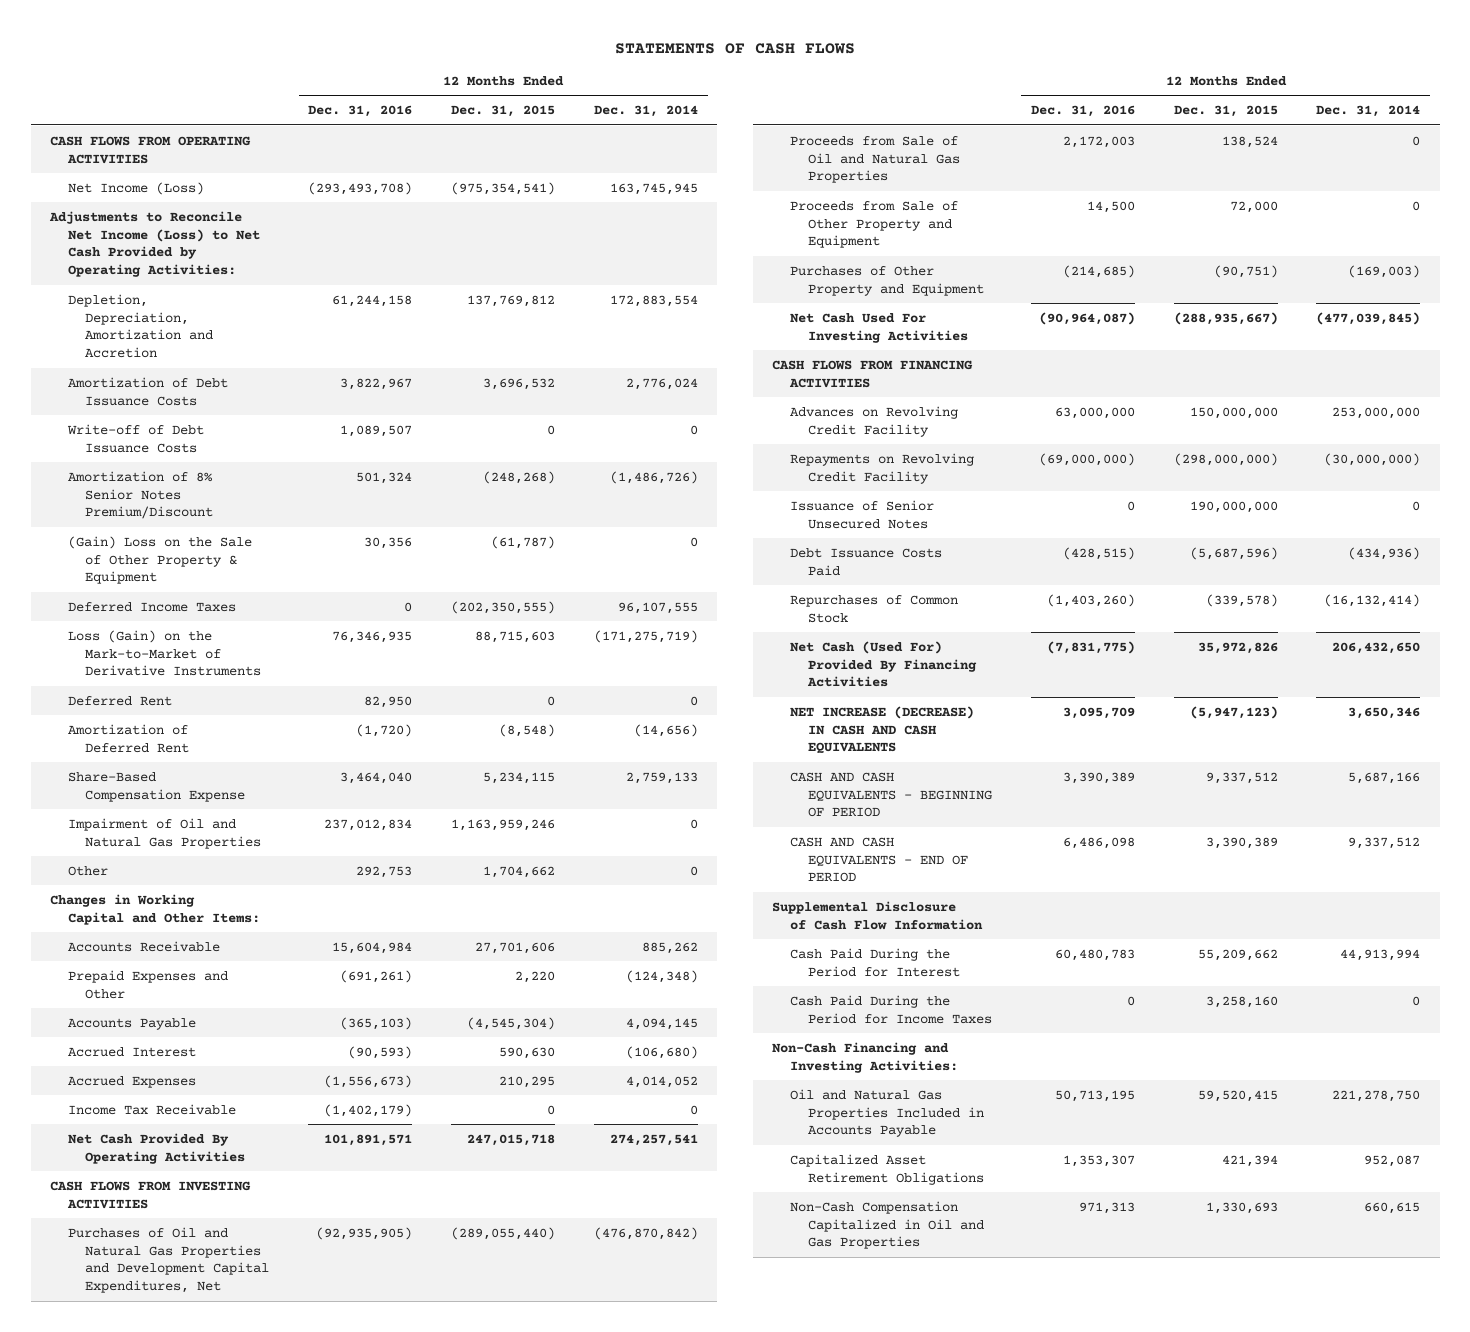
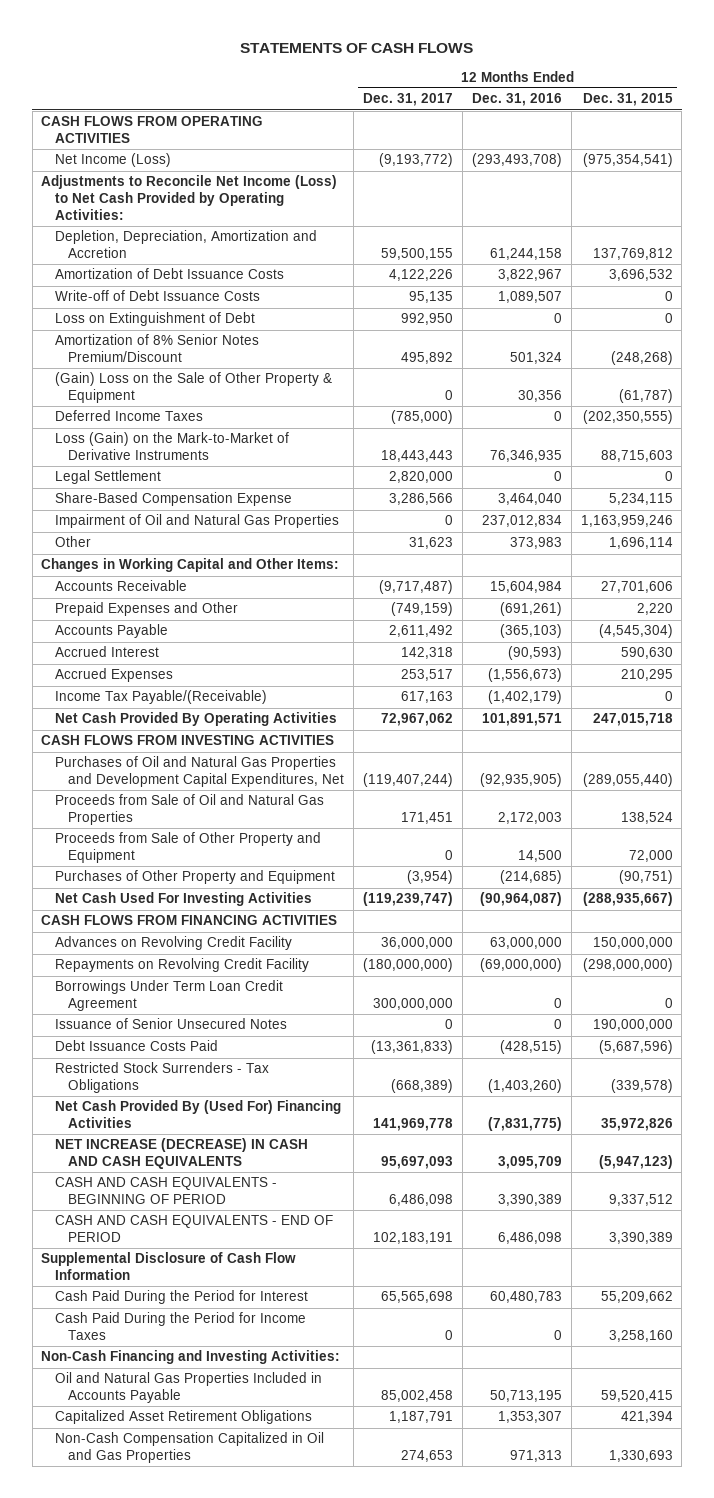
- | 12 Months Ended Dec. 31, 2016 | 12 Months Ended Dec. 31, 2015 | 12 Months Ended Dec. 31, 2014
+ | 12 Months Ended Dec. 31, 2017 | 12 Months Ended Dec. 31, 2016 | 12 Months Ended Dec. 31, 2015
+ Loss on Extinguishment of Debt | 992,950 | 0 | 0
- Deferred Rent | 82,950 | 0 | 0
- Amortization of Deferred Rent | (1,720) | (8,548) | (14,656)
+ Legal Settlement | 2,820,000 | 0 | 0
- Other | 292,753 | 1,704,662 | 0
+ Other | 31,623 | 373,983 | 1,696,114
- Income Tax Receivable | (1,402,179) | 0 | 0
+ Income Tax Payable/(Receivable) | 617,163 | (1,402,179) | 0
+ Borrowings Under Term Loan Credit Agreement | 300,000,000 | 0 | 0
- Repurchases of Common Stock | (1,403,260) | (339,578) | (16,132,414)
- Net Cash (Used For) Provided By Financing Activities | (7,831,775) | 35,972,826 | 206,432,650
+ Restricted Stock Surrenders - Tax Obligations | (668,389) | (1,403,260) | (339,578)
+ Net Cash Provided By (Used For) Financing Activities | 141,969,778 | (7,831,775) | 35,972,826

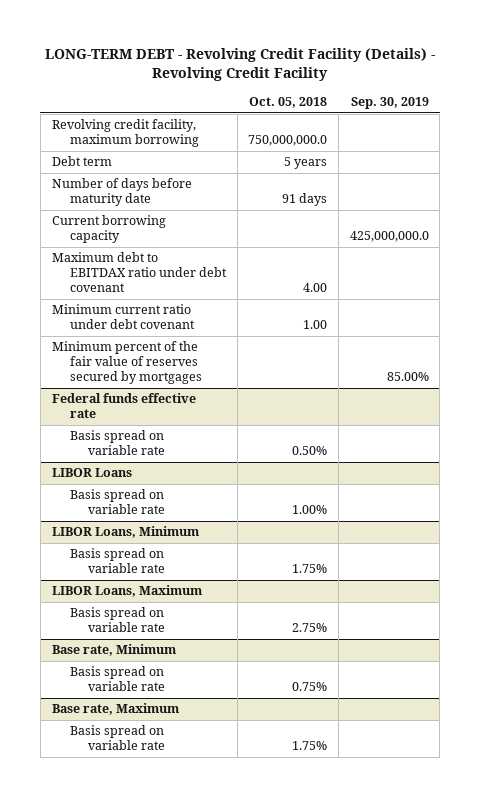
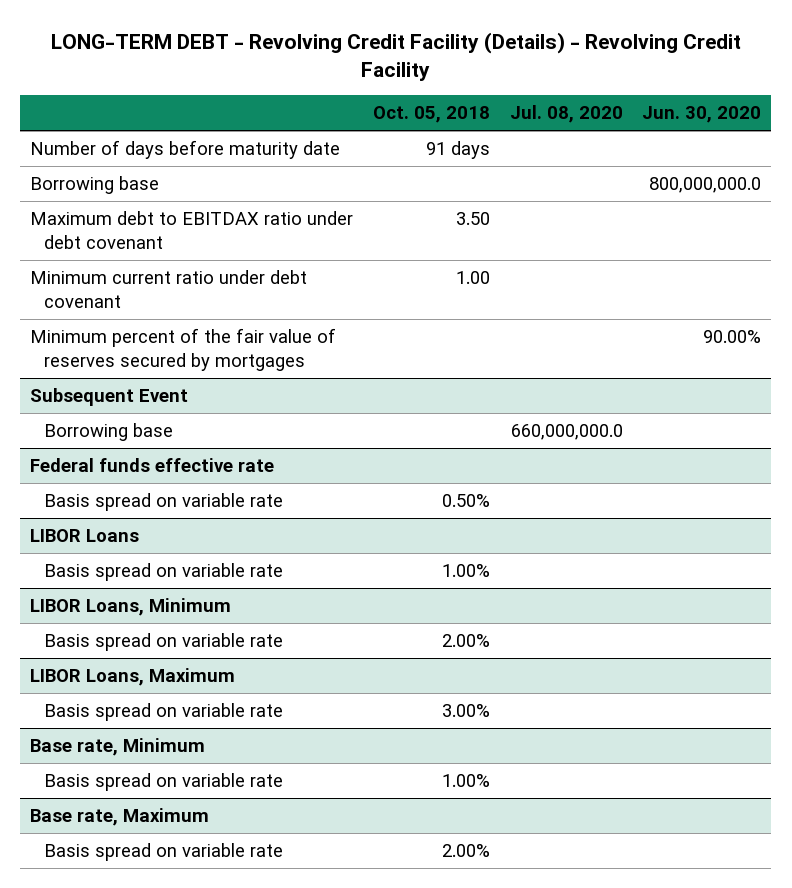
- | Oct. 05, 2018 | Sep. 30, 2019
+ | Oct. 05, 2018 | Jul. 08, 2020 | Jun. 30, 2020
- Revolving credit facility, maximum borrowing | 750,000,000.0 |
- Debt term | 5 years |
- Current borrowing capacity | | 425,000,000.0
- Maximum debt to EBITDAX ratio under debt covenant | 4.00 |
+ Borrowing base | | | 800,000,000.0
+ Maximum debt to EBITDAX ratio under debt covenant | 3.50 | |
+ Subsequent Event
+ Borrowing base | | 660,000,000.0 |
@ LIBOR Loans, Minimum
- Basis spread on variable rate | 1.75% |
+ Basis spread on variable rate | 2.00% | |
@ LIBOR Loans, Maximum
- Basis spread on variable rate | 2.75% |
+ Basis spread on variable rate | 3.00% | |
@ Base rate, Minimum
- Basis spread on variable rate | 0.75% |
+ Basis spread on variable rate | 1.00% | |
@ Base rate, Maximum
- Basis spread on variable rate | 1.75% |
+ Basis spread on variable rate | 2.00% | |

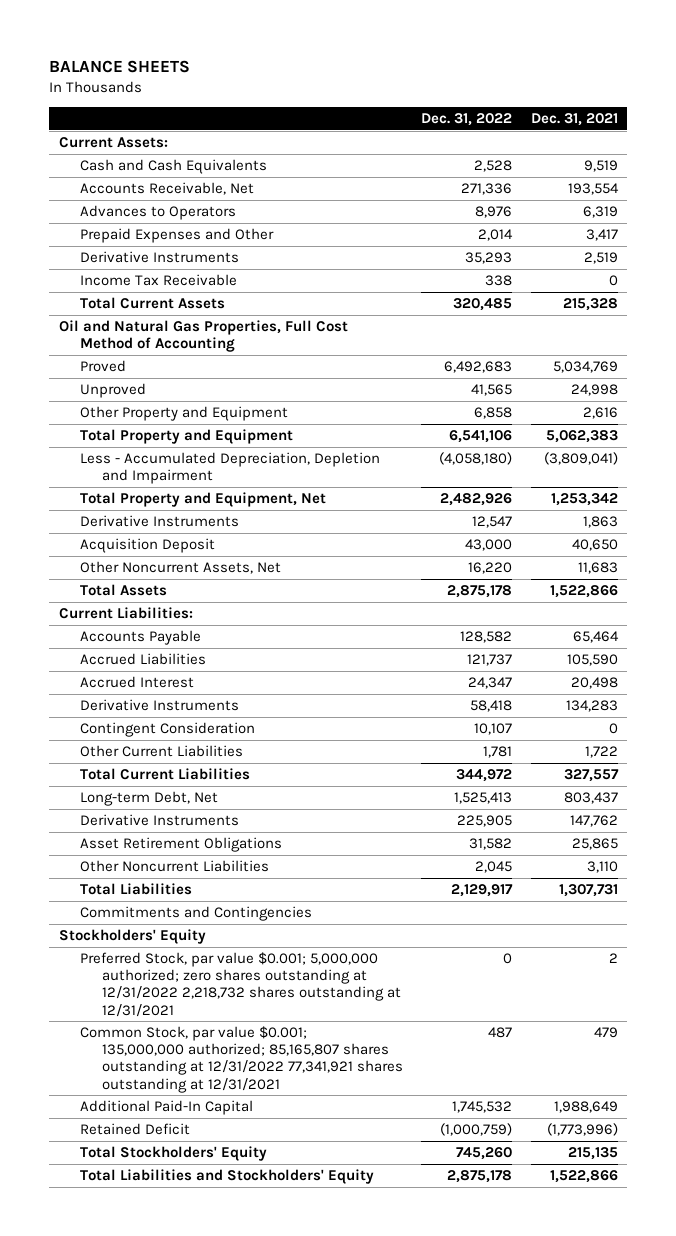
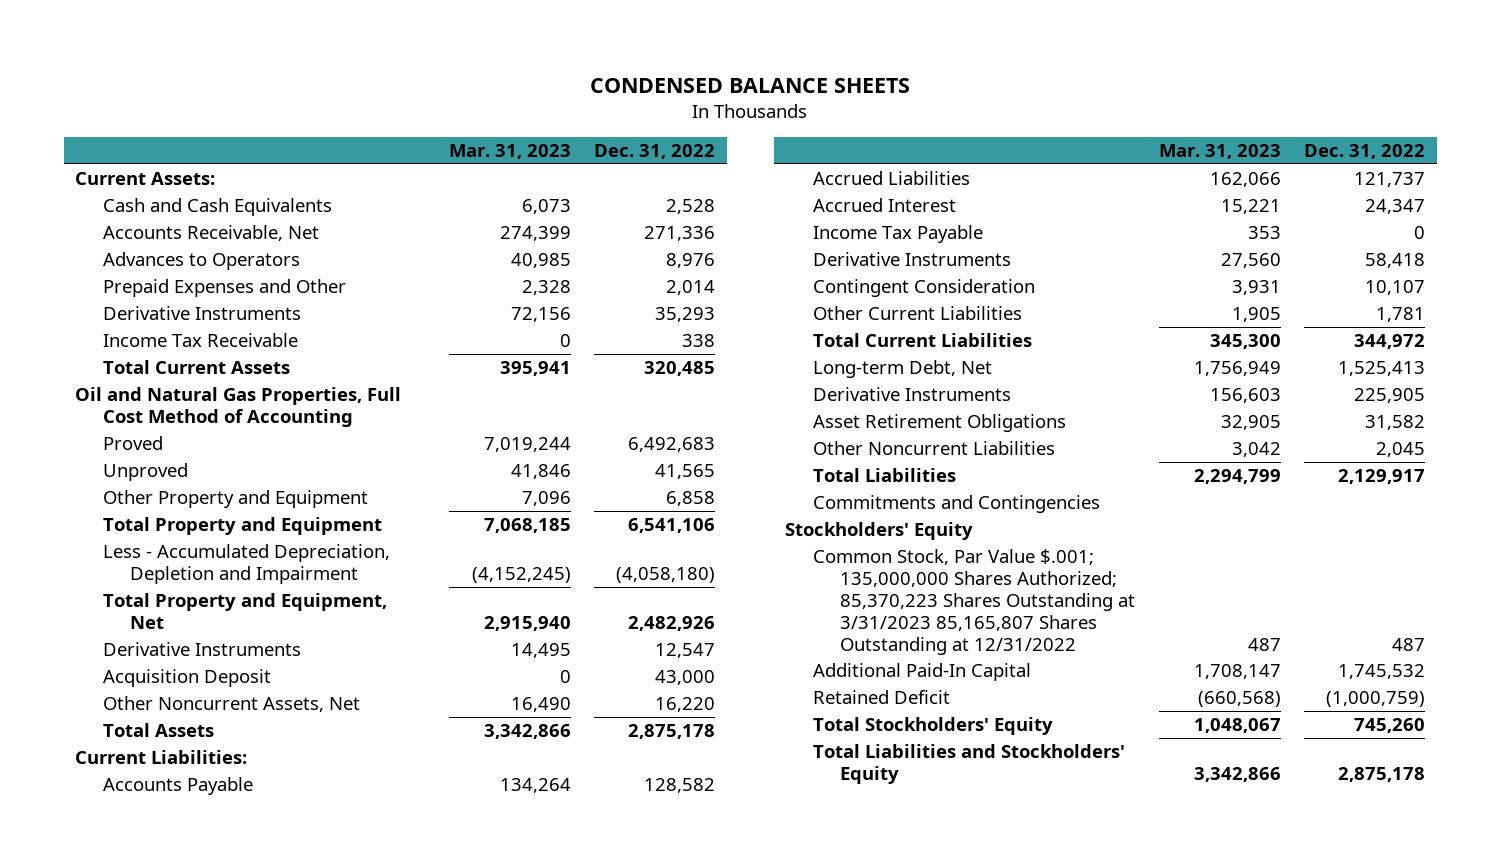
- BALANCE SHEETS
+ CONDENSED BALANCE SHEETS
- | Dec. 31, 2022 | Dec. 31, 2021
+ | Mar. 31, 2023 | Dec. 31, 2022
+ Income Tax Payable | 353 | 0
- Preferred Stock, par value $0.001; 5,000,000 authorized; zero shares outstanding at 12/31/2022 2,218,732 shares outstanding at 12/31/2021 | 0 | 2
- Common Stock, par value $0.001; 135,000,000 authorized; 85,165,807 shares outstanding at 12/31/2022 77,341,921 shares outstanding at 12/31/2021 | 487 | 479
+ Common Stock, Par Value $.001; 135,000,000 Shares Authorized; 85,370,223 Shares Outstanding at 3/31/2023 85,165,807 Shares Outstanding at 12/31/2022 | 487 | 487

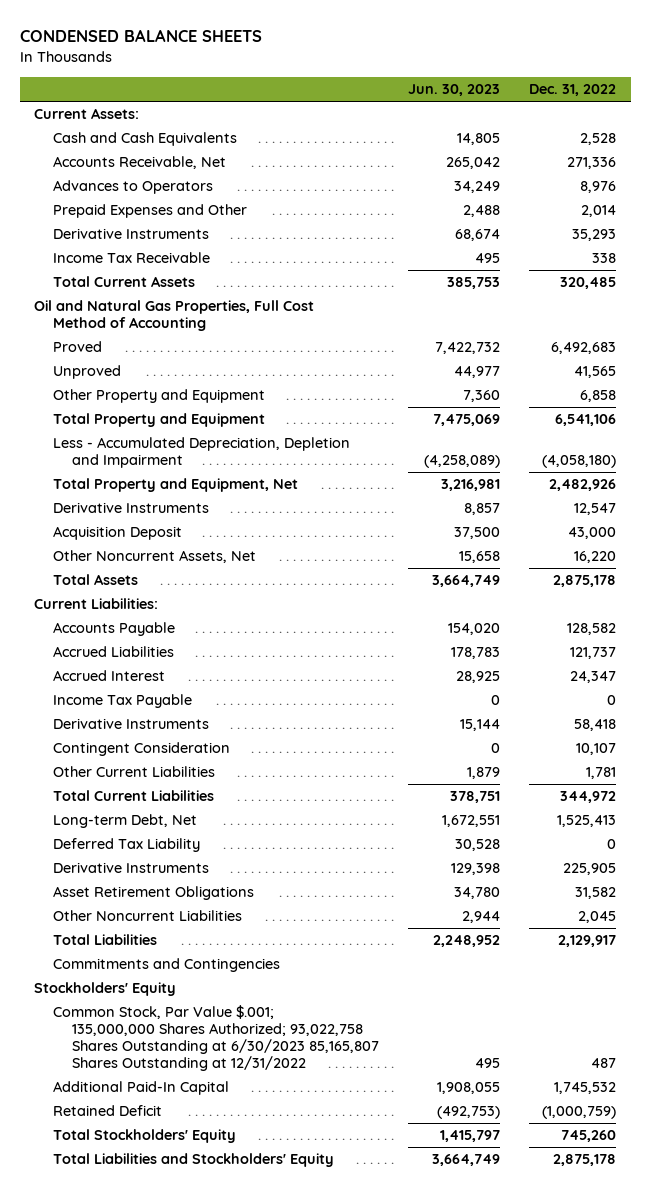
- | Mar. 31, 2023 | Dec. 31, 2022
+ | Jun. 30, 2023 | Dec. 31, 2022
+ Deferred Tax Liability | 30,528 | 0
- Common Stock, Par Value $.001; 135,000,000 Shares Authorized; 85,370,223 Shares Outstanding at 3/31/2023 85,165,807 Shares Outstanding at 12/31/2022 | 487 | 487
+ Common Stock, Par Value $.001; 135,000,000 Shares Authorized; 93,022,758 Shares Outstanding at 6/30/2023 85,165,807 Shares Outstanding at 12/31/2022 | 495 | 487

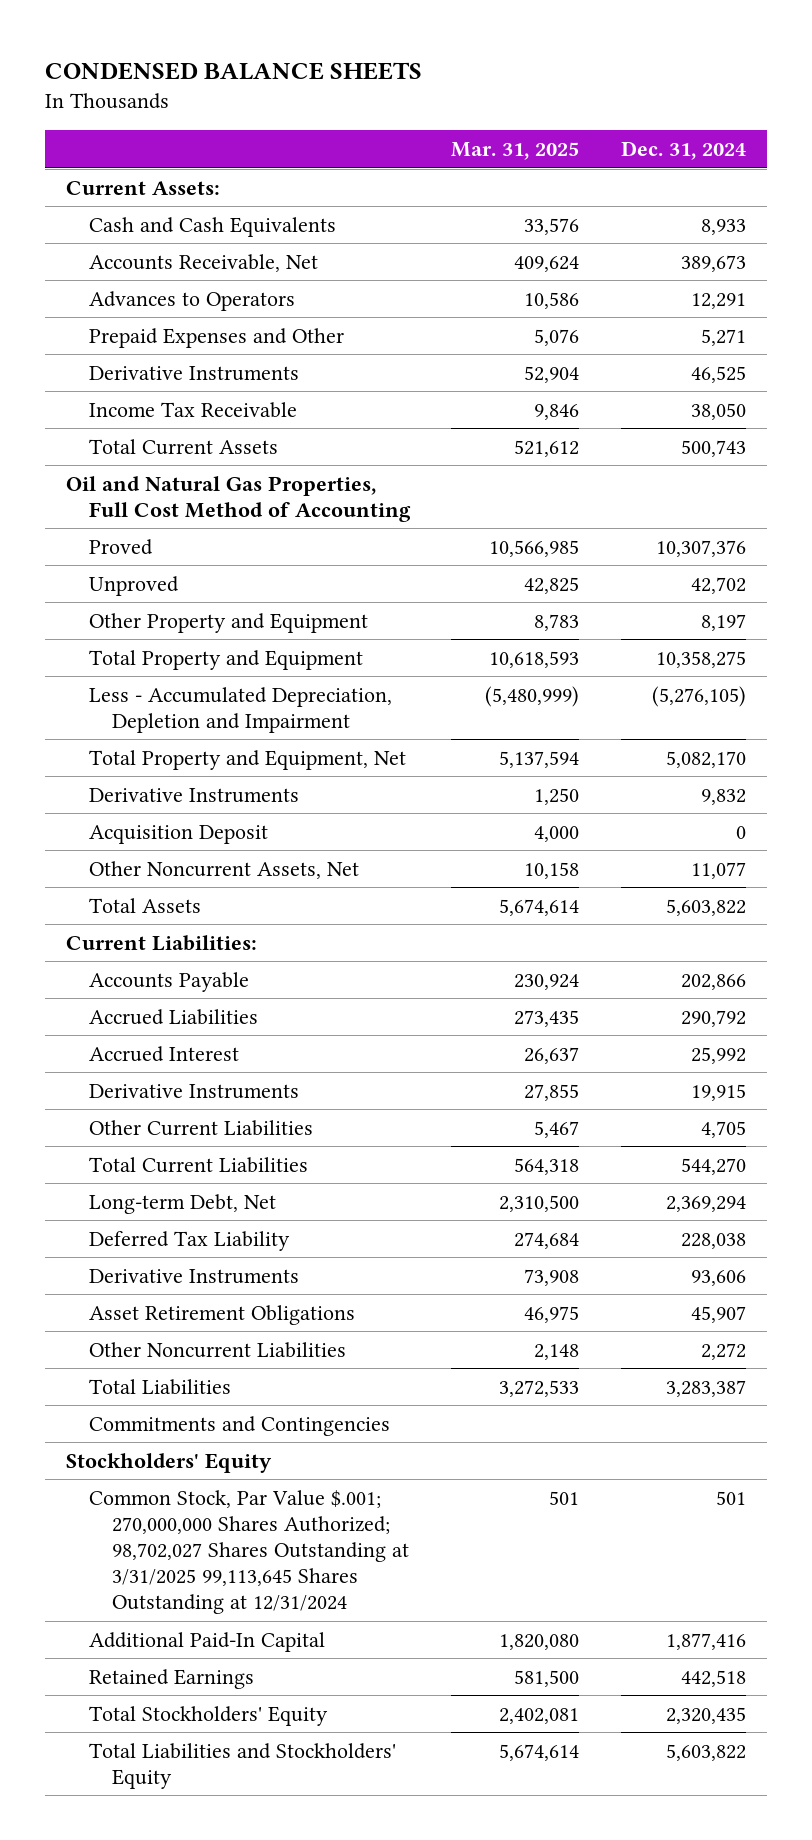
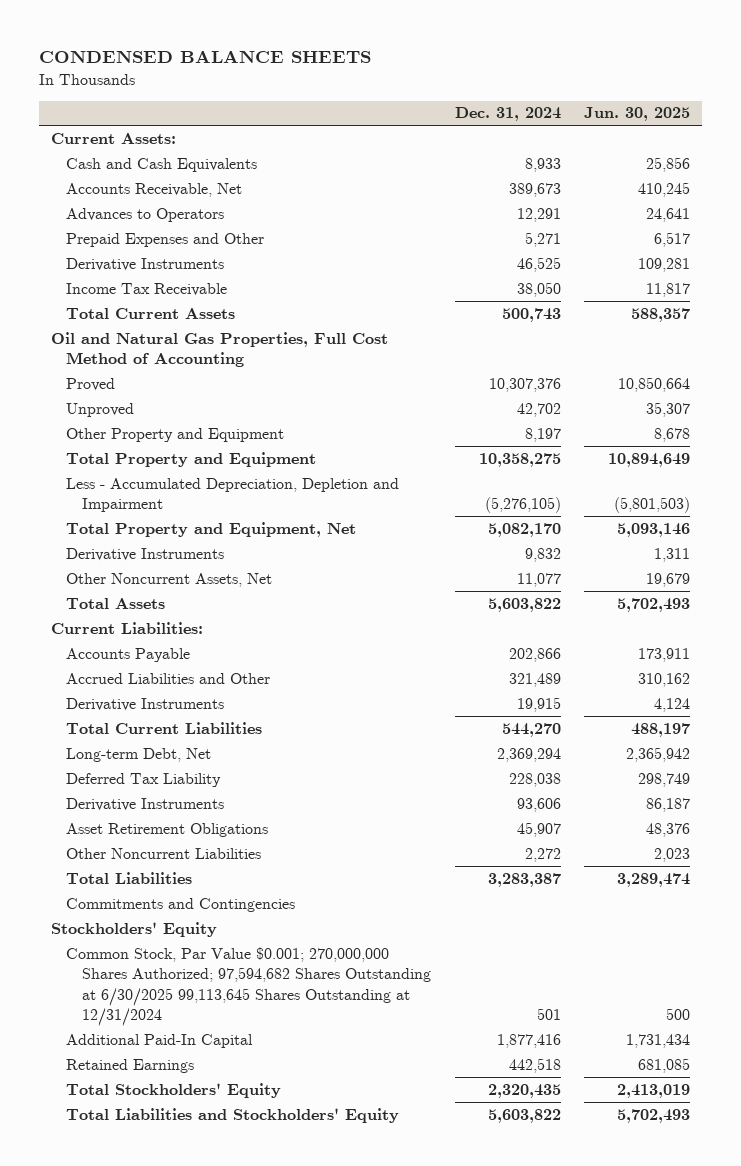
- | Mar. 31, 2025 | Dec. 31, 2024
+ | Dec. 31, 2024 | Jun. 30, 2025
- Acquisition Deposit | 4,000 | 0
- Accrued Liabilities | 273,435 | 290,792
- Accrued Interest | 26,637 | 25,992
+ Accrued Liabilities and Other | 321,489 | 310,162
- Other Current Liabilities | 5,467 | 4,705
- Common Stock, Par Value $.001; 270,000,000 Shares Authorized; 98,702,027 Shares Outstanding at 3/31/2025 99,113,645 Shares Outstanding at 12/31/2024 | 501 | 501
+ Common Stock, Par Value $0.001; 270,000,000 Shares Authorized; 97,594,682 Shares Outstanding at 6/30/2025 99,113,645 Shares Outstanding at 12/31/2024 | 501 | 500

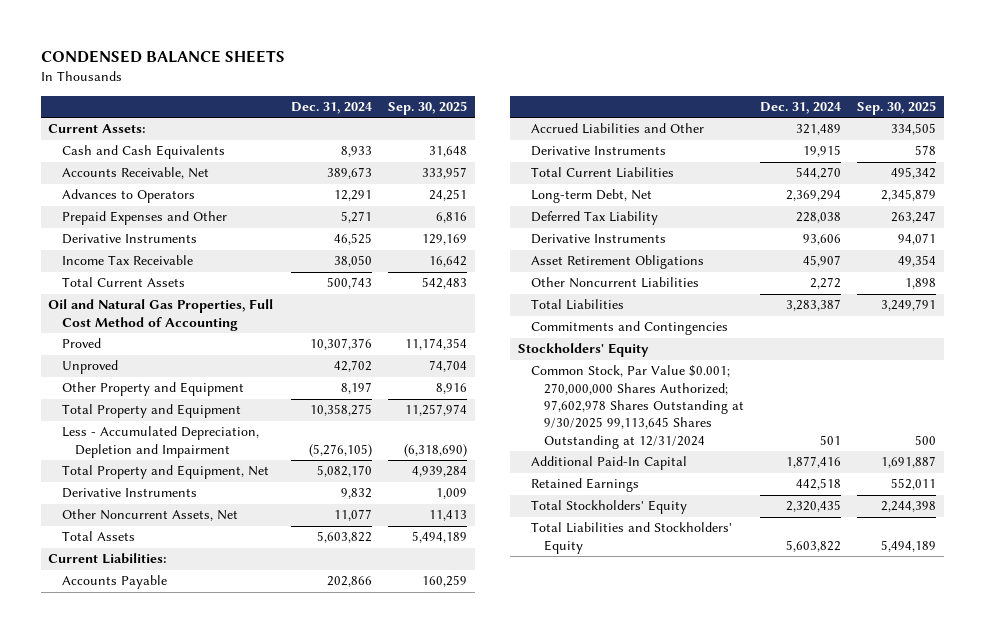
- | Dec. 31, 2024 | Jun. 30, 2025
+ | Dec. 31, 2024 | Sep. 30, 2025
- Common Stock, Par Value $0.001; 270,000,000 Shares Authorized; 97,594,682 Shares Outstanding at 6/30/2025 99,113,645 Shares Outstanding at 12/31/2024 | 501 | 500
+ Common Stock, Par Value $0.001; 270,000,000 Shares Authorized; 97,602,978 Shares Outstanding at 9/30/2025 99,113,645 Shares Outstanding at 12/31/2024 | 501 | 500

